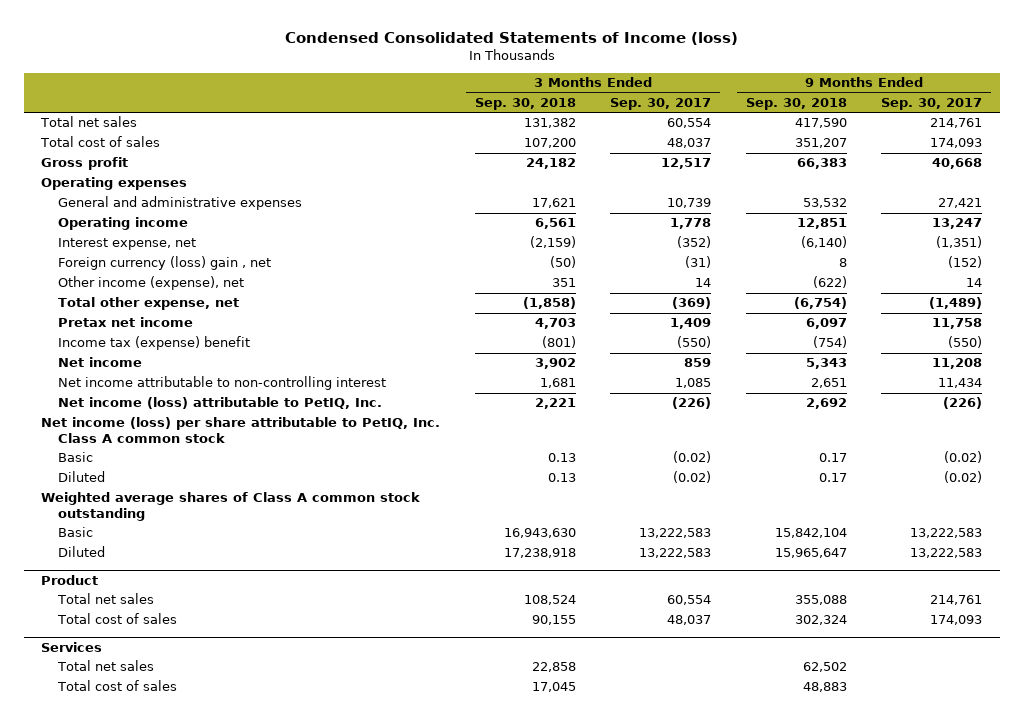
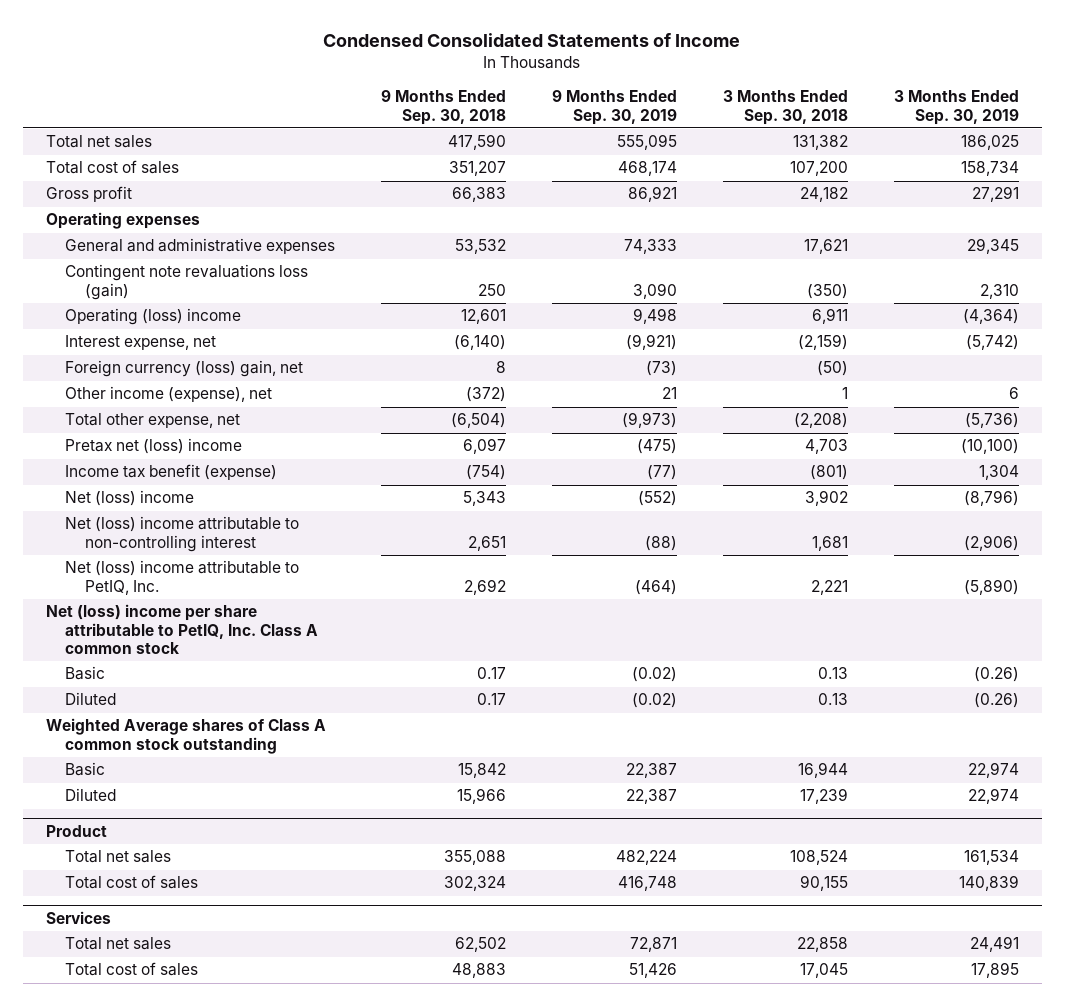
- Condensed Consolidated Statements of Income (loss)
+ Condensed Consolidated Statements of Income
- | 3 Months Ended Sep. 30, 2018 | 3 Months Ended Sep. 30, 2017 | 9 Months Ended Sep. 30, 2018 | 9 Months Ended Sep. 30, 2017
+ | 9 Months Ended Sep. 30, 2018 | 9 Months Ended Sep. 30, 2019 | 3 Months Ended Sep. 30, 2018 | 3 Months Ended Sep. 30, 2019
- Operating income | 6,561 | 1,778 | 12,851 | 13,247
+ Contingent note revaluations loss (gain) | 250 | 3,090 | (350) | 2,310
+ Operating (loss) income | 12,601 | 9,498 | 6,911 | (4,364)
- Foreign currency (loss) gain , net | (50) | (31) | 8 | (152)
- Other income (expense), net | 351 | 14 | (622) | 14
- Total other expense, net | (1,858) | (369) | (6,754) | (1,489)
- Pretax net income | 4,703 | 1,409 | 6,097 | 11,758
- Income tax (expense) benefit | (801) | (550) | (754) | (550)
- Net income | 3,902 | 859 | 5,343 | 11,208
- Net income attributable to non-controlling interest | 1,681 | 1,085 | 2,651 | 11,434
- Net income (loss) attributable to PetIQ, Inc. | 2,221 | (226) | 2,692 | (226)
- Net income (loss) per share attributable to PetIQ, Inc. Class A common stock
+ Foreign currency (loss) gain, net | 8 | (73) | (50) |
+ Other income (expense), net | (372) | 21 | 1 | 6
+ Total other expense, net | (6,504) | (9,973) | (2,208) | (5,736)
+ Pretax net (loss) income | 6,097 | (475) | 4,703 | (10,100)
+ Income tax benefit (expense) | (754) | (77) | (801) | 1,304
+ Net (loss) income | 5,343 | (552) | 3,902 | (8,796)
+ Net (loss) income attributable to non-controlling interest | 2,651 | (88) | 1,681 | (2,906)
+ Net (loss) income attributable to PetIQ, Inc. | 2,692 | (464) | 2,221 | (5,890)
+ Net (loss) income per share attributable to PetIQ, Inc. Class A common stock
- Weighted average shares of Class A common stock outstanding
- Basic | 16,943,630 | 13,222,583 | 15,842,104 | 13,222,583
- Diluted | 17,238,918 | 13,222,583 | 15,965,647 | 13,222,583
+ Weighted Average shares of Class A common stock outstanding
+ Basic | 15,842 | 22,387 | 16,944 | 22,974
+ Diluted | 15,966 | 22,387 | 17,239 | 22,974

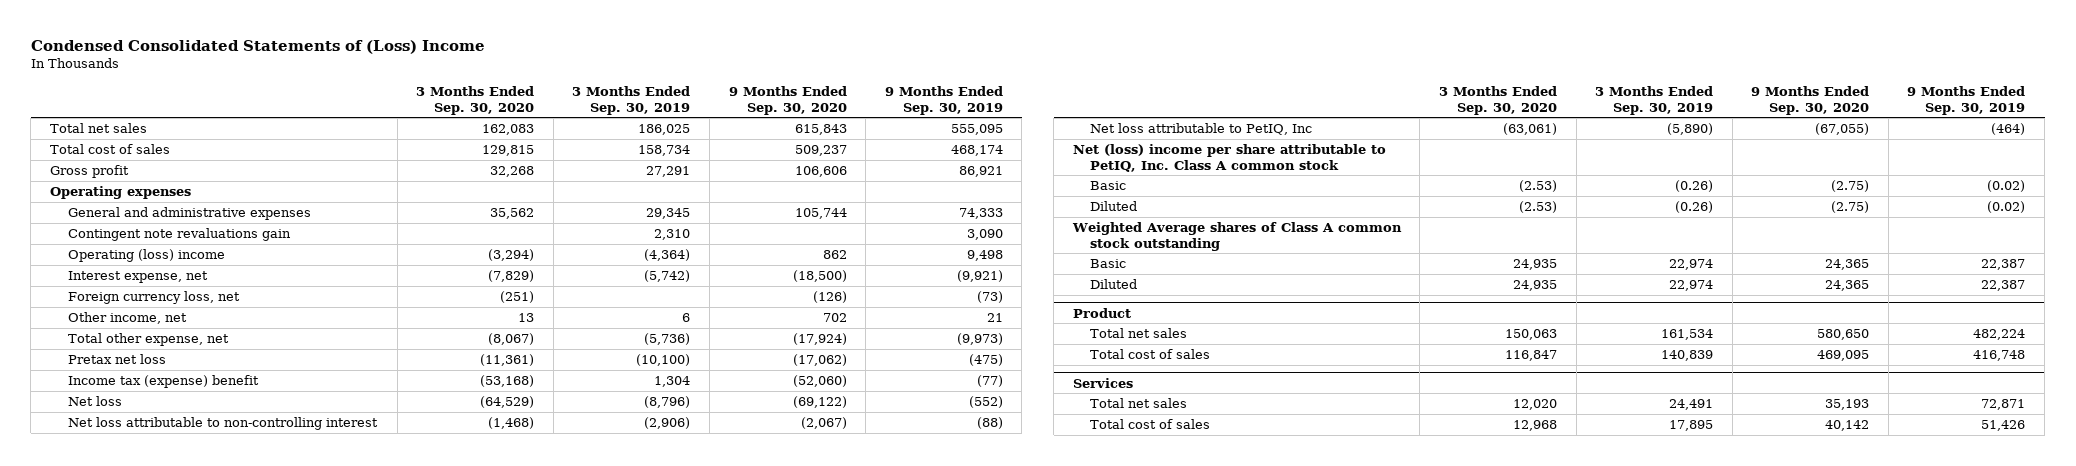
- Condensed Consolidated Statements of Income
+ Condensed Consolidated Statements of (Loss) Income
- | 9 Months Ended Sep. 30, 2018 | 9 Months Ended Sep. 30, 2019 | 3 Months Ended Sep. 30, 2018 | 3 Months Ended Sep. 30, 2019
+ | 3 Months Ended Sep. 30, 2020 | 3 Months Ended Sep. 30, 2019 | 9 Months Ended Sep. 30, 2020 | 9 Months Ended Sep. 30, 2019
- Contingent note revaluations loss (gain) | 250 | 3,090 | (350) | 2,310
+ Contingent note revaluations gain | | 2,310 | | 3,090
- Foreign currency (loss) gain, net | 8 | (73) | (50) |
- Other income (expense), net | (372) | 21 | 1 | 6
+ Foreign currency loss, net | (251) | | (126) | (73)
+ Other income, net | 13 | 6 | 702 | 21
- Pretax net (loss) income | 6,097 | (475) | 4,703 | (10,100)
- Income tax benefit (expense) | (754) | (77) | (801) | 1,304
- Net (loss) income | 5,343 | (552) | 3,902 | (8,796)
- Net (loss) income attributable to non-controlling interest | 2,651 | (88) | 1,681 | (2,906)
- Net (loss) income attributable to PetIQ, Inc. | 2,692 | (464) | 2,221 | (5,890)
+ Pretax net loss | (11,361) | (10,100) | (17,062) | (475)
+ Income tax (expense) benefit | (53,168) | 1,304 | (52,060) | (77)
+ Net loss | (64,529) | (8,796) | (69,122) | (552)
+ Net loss attributable to non-controlling interest | (1,468) | (2,906) | (2,067) | (88)
+ Net loss attributable to PetIQ, Inc | (63,061) | (5,890) | (67,055) | (464)

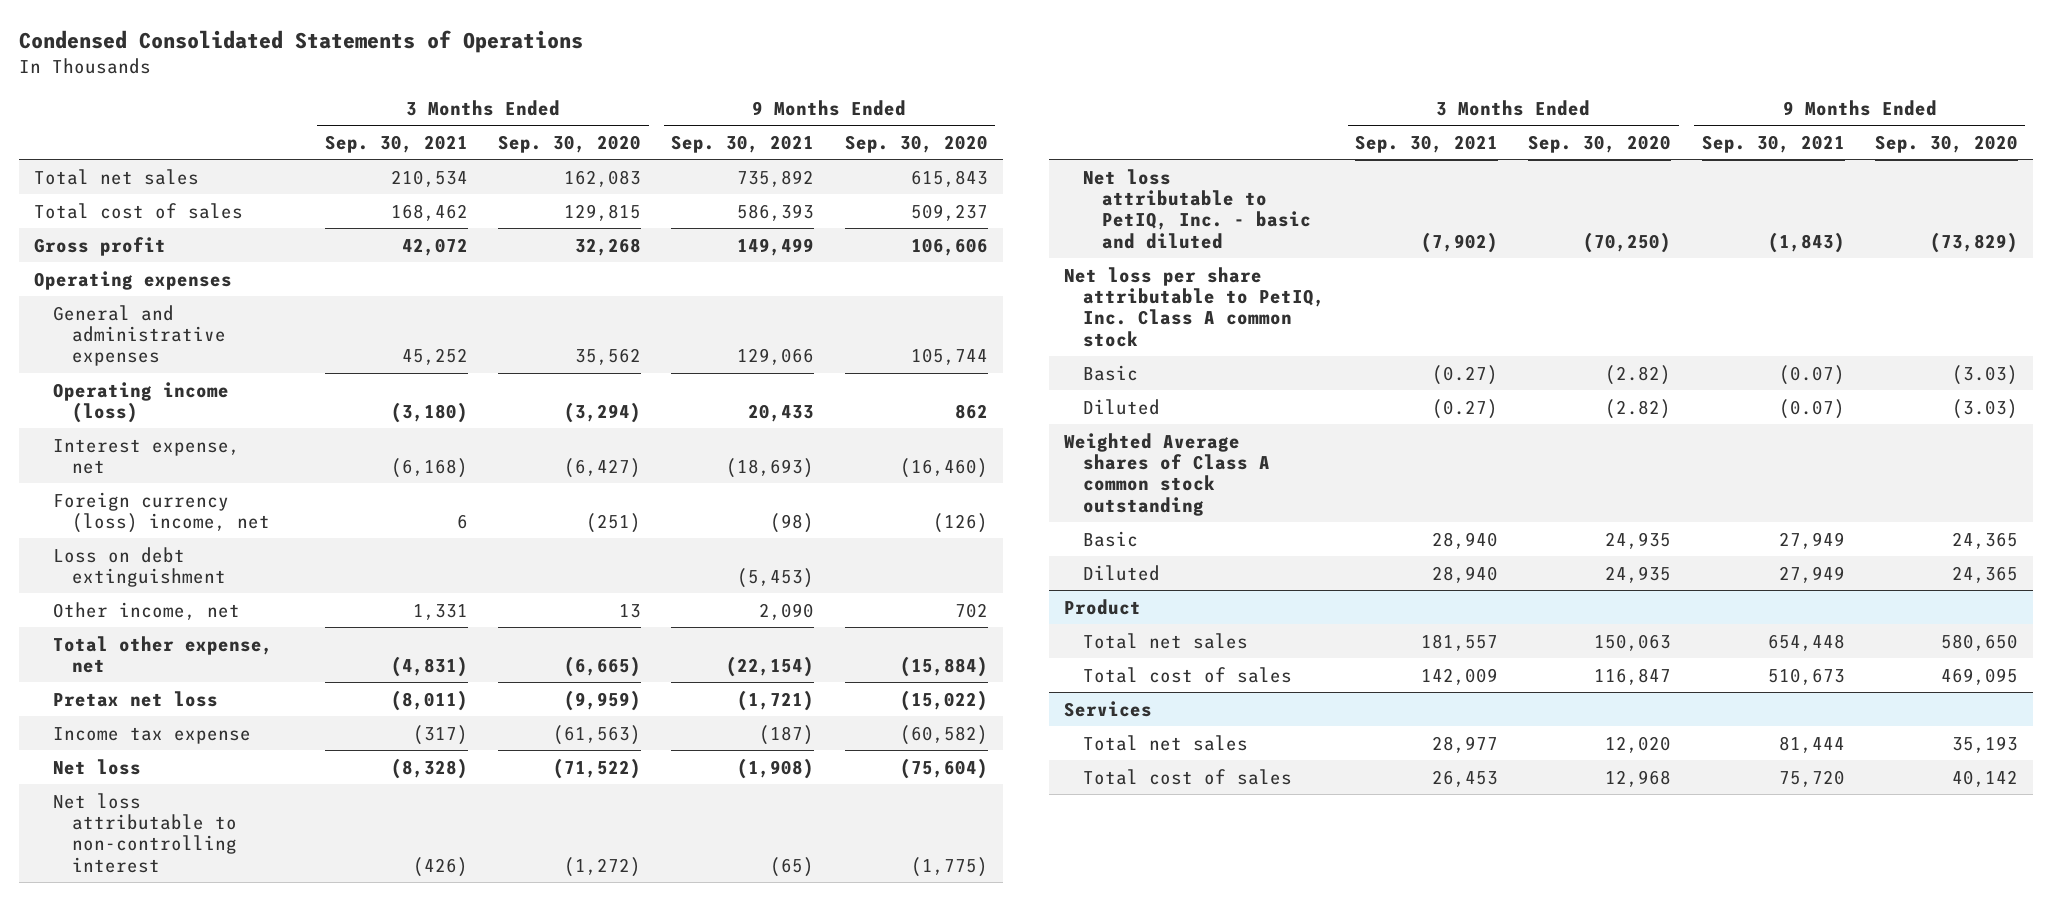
- Condensed Consolidated Statements of (Loss) Income
+ Condensed Consolidated Statements of Operations
- | 3 Months Ended Sep. 30, 2020 | 3 Months Ended Sep. 30, 2019 | 9 Months Ended Sep. 30, 2020 | 9 Months Ended Sep. 30, 2019
+ | 3 Months Ended Sep. 30, 2021 | 3 Months Ended Sep. 30, 2020 | 9 Months Ended Sep. 30, 2021 | 9 Months Ended Sep. 30, 2020
- Contingent note revaluations gain | | 2,310 | | 3,090
- Operating (loss) income | (3,294) | (4,364) | 862 | 9,498
- Interest expense, net | (7,829) | (5,742) | (18,500) | (9,921)
- Foreign currency loss, net | (251) | | (126) | (73)
+ Operating income (loss) | (3,180) | (3,294) | 20,433 | 862
+ Interest expense, net | (6,168) | (6,427) | (18,693) | (16,460)
+ Foreign currency (loss) income, net | 6 | (251) | (98) | (126)
+ Loss on debt extinguishment | | | (5,453) |
- Total other expense, net | (8,067) | (5,736) | (17,924) | (9,973)
- Pretax net loss | (11,361) | (10,100) | (17,062) | (475)
- Income tax (expense) benefit | (53,168) | 1,304 | (52,060) | (77)
- Net loss | (64,529) | (8,796) | (69,122) | (552)
- Net loss attributable to non-controlling interest | (1,468) | (2,906) | (2,067) | (88)
- Net loss attributable to PetIQ, Inc | (63,061) | (5,890) | (67,055) | (464)
- Net (loss) income per share attributable to PetIQ, Inc. Class A common stock
- Basic | (2.53) | (0.26) | (2.75) | (0.02)
- Diluted | (2.53) | (0.26) | (2.75) | (0.02)
+ Total other expense, net | (4,831) | (6,665) | (22,154) | (15,884)
+ Pretax net loss | (8,011) | (9,959) | (1,721) | (15,022)
+ Income tax expense | (317) | (61,563) | (187) | (60,582)
+ Net loss | (8,328) | (71,522) | (1,908) | (75,604)
+ Net loss attributable to non-controlling interest | (426) | (1,272) | (65) | (1,775)
+ Net loss attributable to PetIQ, Inc. - basic and diluted | (7,902) | (70,250) | (1,843) | (73,829)
+ Net loss per share attributable to PetIQ, Inc. Class A common stock
+ Basic | (0.27) | (2.82) | (0.07) | (3.03)
+ Diluted | (0.27) | (2.82) | (0.07) | (3.03)

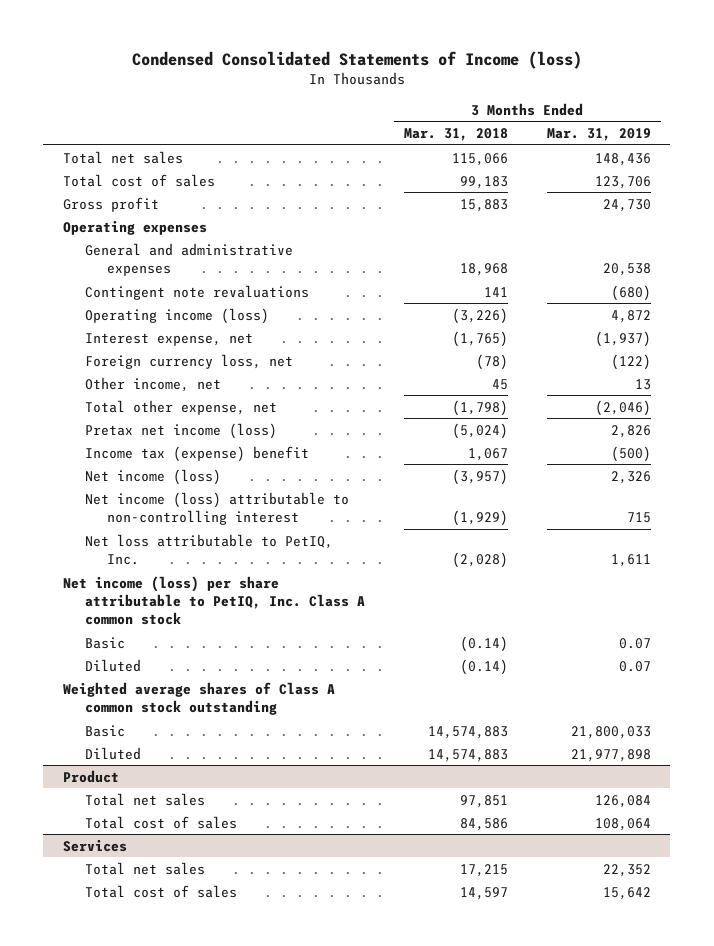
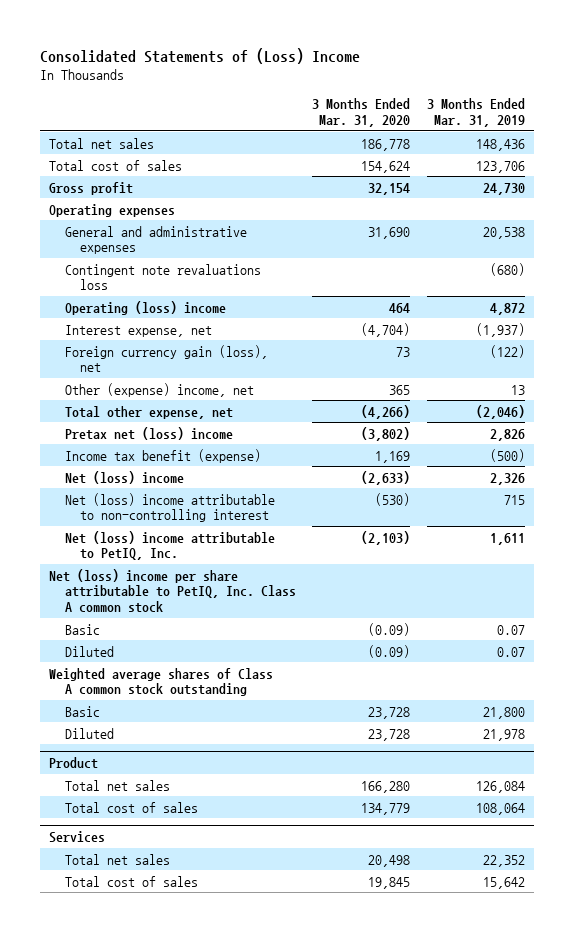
- Condensed Consolidated Statements of Income (loss)
+ Consolidated Statements of (Loss) Income
- | 3 Months Ended Mar. 31, 2018 | 3 Months Ended Mar. 31, 2019
+ | 3 Months Ended Mar. 31, 2020 | 3 Months Ended Mar. 31, 2019
- Contingent note revaluations | 141 | (680)
- Operating income (loss) | (3,226) | 4,872
+ Contingent note revaluations loss | | (680)
+ Operating (loss) income | 464 | 4,872
- Foreign currency loss, net | (78) | (122)
- Other income, net | 45 | 13
+ Foreign currency gain (loss), net | 73 | (122)
+ Other (expense) income, net | 365 | 13
- Pretax net income (loss) | (5,024) | 2,826
- Income tax (expense) benefit | 1,067 | (500)
- Net income (loss) | (3,957) | 2,326
- Net income (loss) attributable to non-controlling interest | (1,929) | 715
- Net loss attributable to PetIQ, Inc. | (2,028) | 1,611
- Net income (loss) per share attributable to PetIQ, Inc. Class A common stock
+ Pretax net (loss) income | (3,802) | 2,826
+ Income tax benefit (expense) | 1,169 | (500)
+ Net (loss) income | (2,633) | 2,326
+ Net (loss) income attributable to non-controlling interest | (530) | 715
+ Net (loss) income attributable to PetIQ, Inc. | (2,103) | 1,611
+ Net (loss) income per share attributable to PetIQ, Inc. Class A common stock
- Basic | 14,574,883 | 21,800,033
- Diluted | 14,574,883 | 21,977,898
+ Basic | 23,728 | 21,800
+ Diluted | 23,728 | 21,978

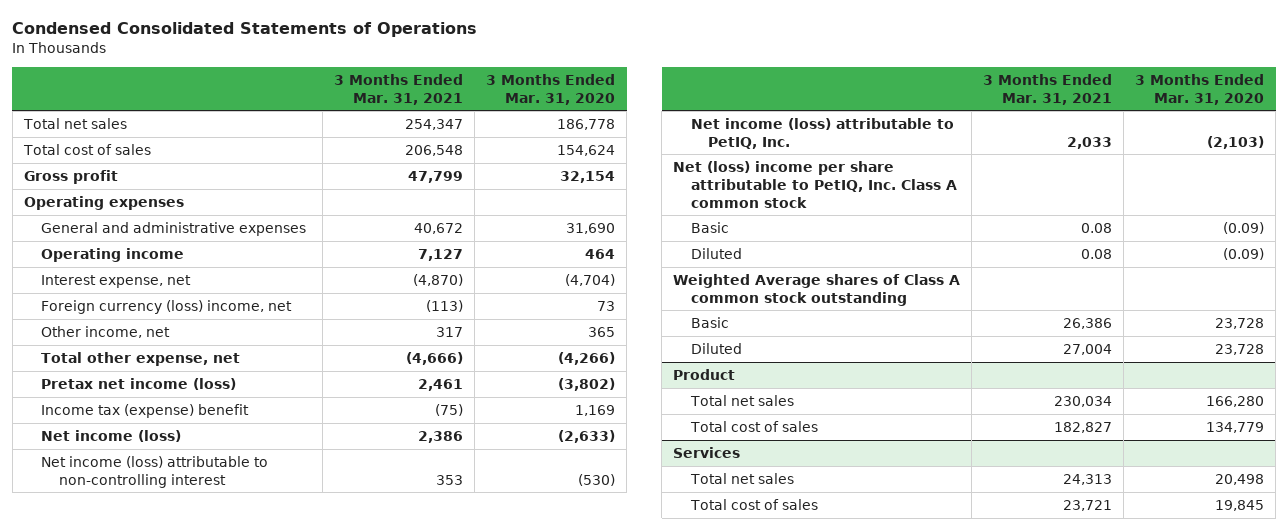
- Consolidated Statements of (Loss) Income
+ Condensed Consolidated Statements of Operations
- | 3 Months Ended Mar. 31, 2020 | 3 Months Ended Mar. 31, 2019
+ | 3 Months Ended Mar. 31, 2021 | 3 Months Ended Mar. 31, 2020
- Contingent note revaluations loss | | (680)
- Operating (loss) income | 464 | 4,872
+ Operating income | 7,127 | 464
- Foreign currency gain (loss), net | 73 | (122)
- Other (expense) income, net | 365 | 13
+ Foreign currency (loss) income, net | (113) | 73
+ Other income, net | 317 | 365
- Pretax net (loss) income | (3,802) | 2,826
- Income tax benefit (expense) | 1,169 | (500)
- Net (loss) income | (2,633) | 2,326
- Net (loss) income attributable to non-controlling interest | (530) | 715
- Net (loss) income attributable to PetIQ, Inc. | (2,103) | 1,611
+ Pretax net income (loss) | 2,461 | (3,802)
+ Income tax (expense) benefit | (75) | 1,169
+ Net income (loss) | 2,386 | (2,633)
+ Net income (loss) attributable to non-controlling interest | 353 | (530)
+ Net income (loss) attributable to PetIQ, Inc. | 2,033 | (2,103)
- Weighted average shares of Class A common stock outstanding
+ Weighted Average shares of Class A common stock outstanding

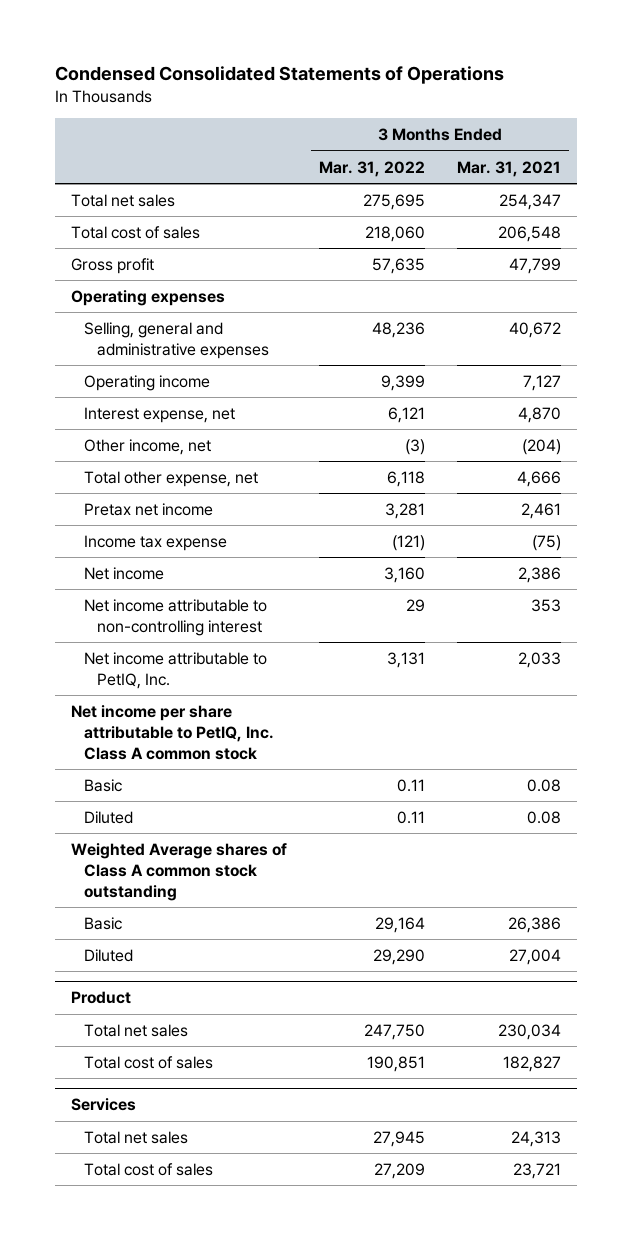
- | 3 Months Ended Mar. 31, 2021 | 3 Months Ended Mar. 31, 2020
+ | 3 Months Ended Mar. 31, 2022 | 3 Months Ended Mar. 31, 2021
- General and administrative expenses | 40,672 | 31,690
+ Selling, general and administrative expenses | 48,236 | 40,672
- Interest expense, net | (4,870) | (4,704)
- Foreign currency (loss) income, net | (113) | 73
- Other income, net | 317 | 365
- Total other expense, net | (4,666) | (4,266)
- Pretax net income (loss) | 2,461 | (3,802)
- Income tax (expense) benefit | (75) | 1,169
- Net income (loss) | 2,386 | (2,633)
- Net income (loss) attributable to non-controlling interest | 353 | (530)
- Net income (loss) attributable to PetIQ, Inc. | 2,033 | (2,103)
- Net (loss) income per share attributable to PetIQ, Inc. Class A common stock
+ Interest expense, net | 6,121 | 4,870
+ Other income, net | (3) | (204)
+ Total other expense, net | 6,118 | 4,666
+ Pretax net income | 3,281 | 2,461
+ Income tax expense | (121) | (75)
+ Net income | 3,160 | 2,386
+ Net income attributable to non-controlling interest | 29 | 353
+ Net income attributable to PetIQ, Inc. | 3,131 | 2,033
+ Net income per share attributable to PetIQ, Inc. Class A common stock

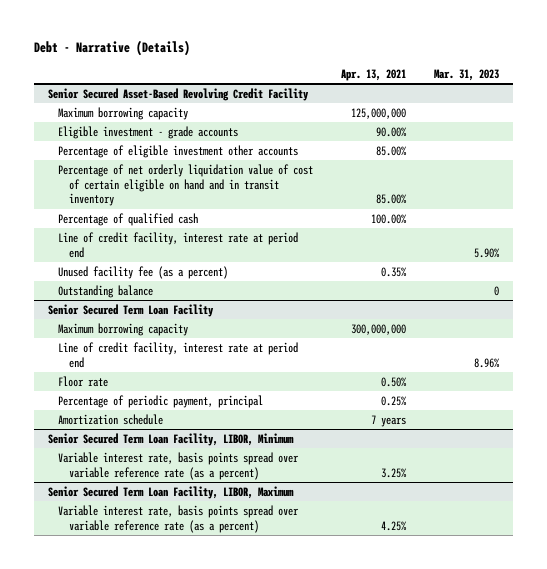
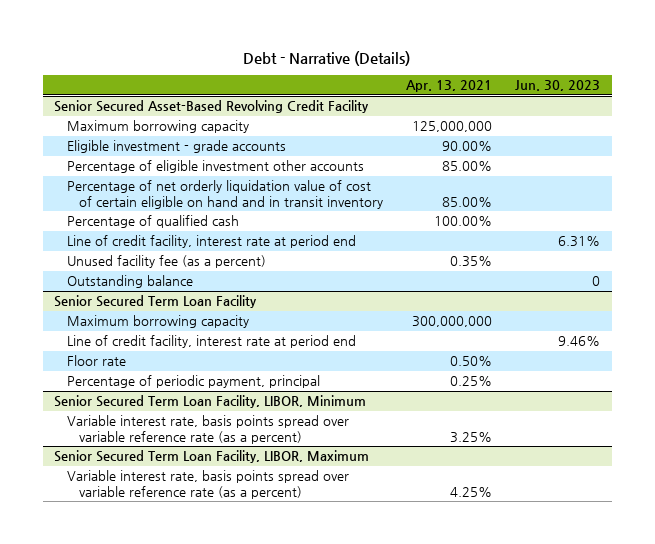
- | Apr. 13, 2021 | Mar. 31, 2023
+ | Apr. 13, 2021 | Jun. 30, 2023
@ Senior Secured Term Loan Facility
- Amortization schedule | 7 years |

